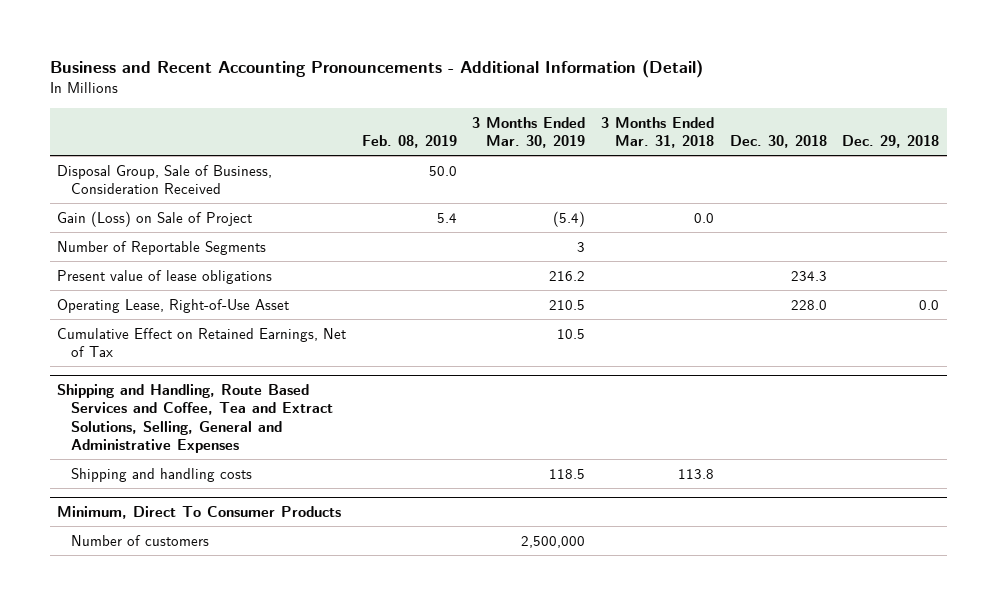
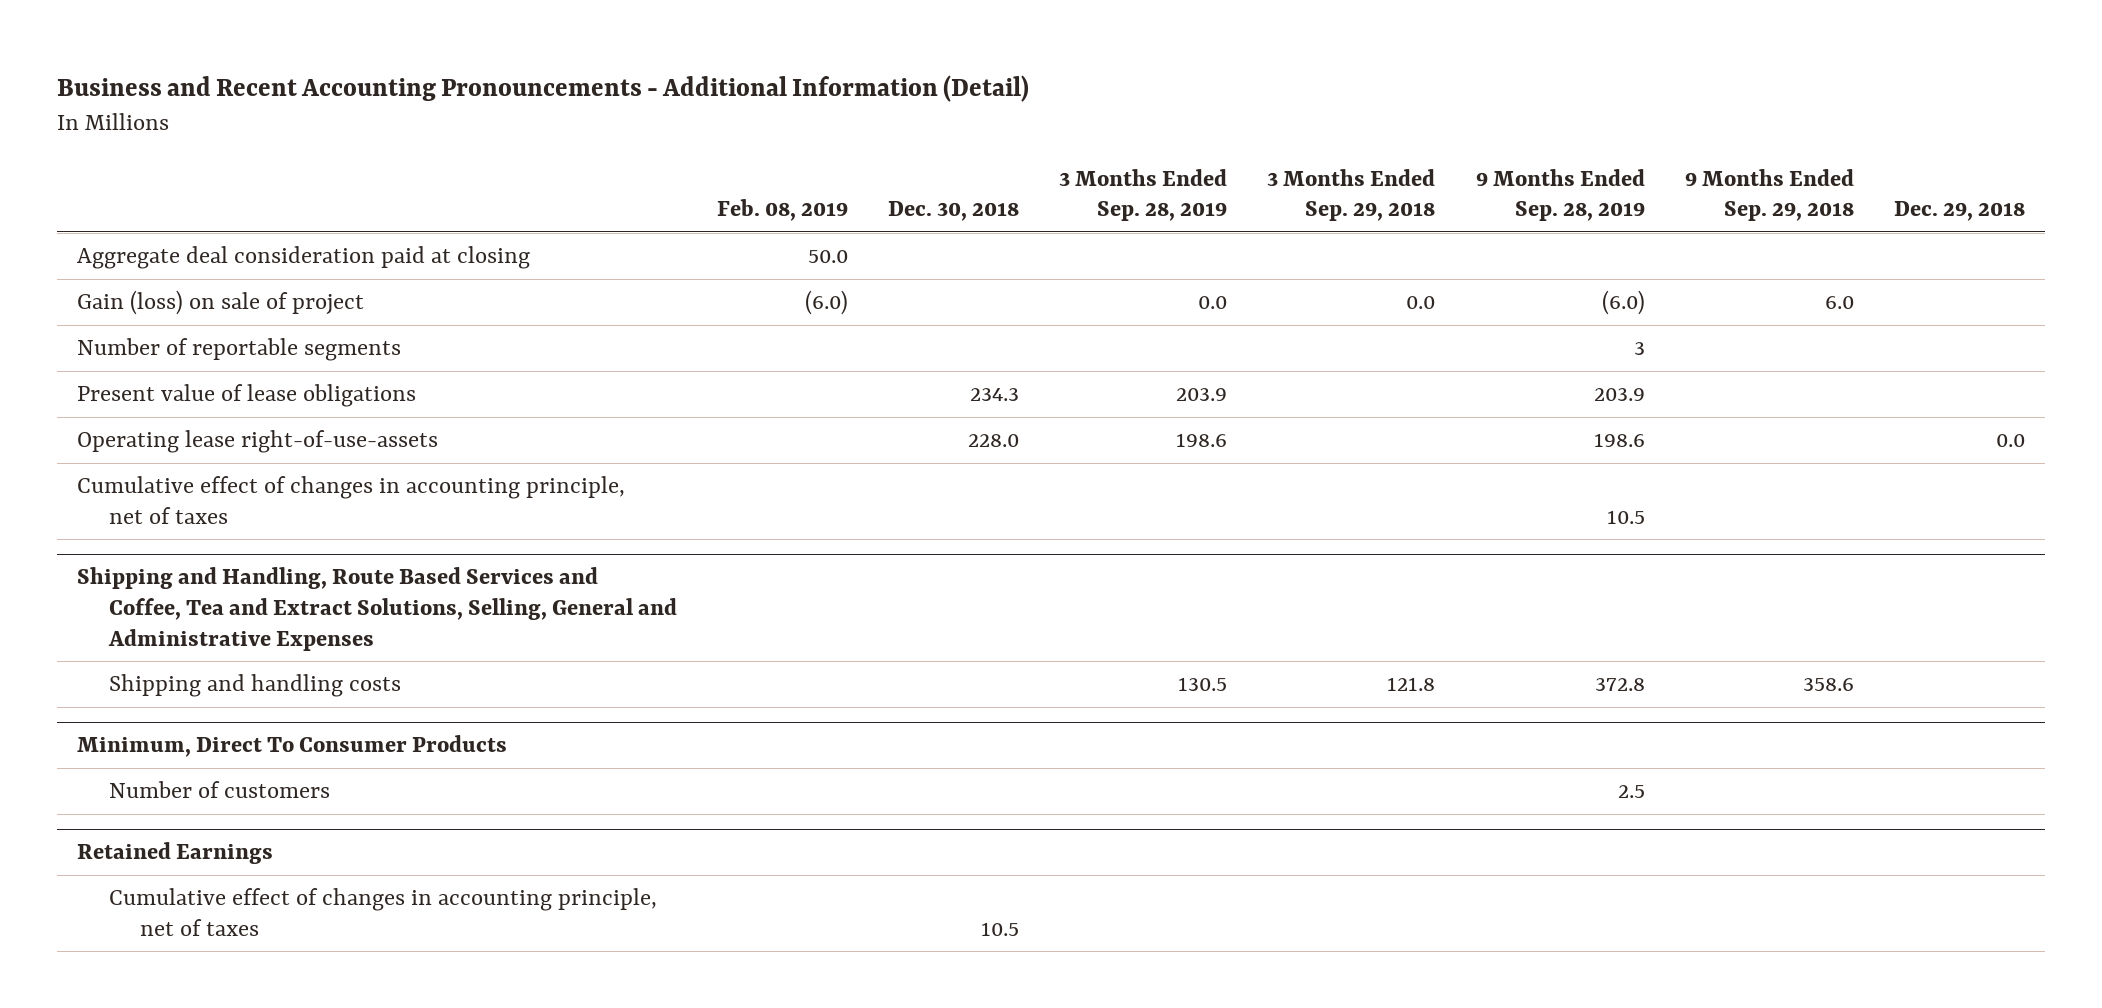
- | Feb. 08, 2019 | 3 Months Ended Mar. 30, 2019 | 3 Months Ended Mar. 31, 2018 | Dec. 30, 2018 | Dec. 29, 2018
+ | Feb. 08, 2019 | Dec. 30, 2018 | 3 Months Ended Sep. 28, 2019 | 3 Months Ended Sep. 29, 2018 | 9 Months Ended Sep. 28, 2019 | 9 Months Ended Sep. 29, 2018 | Dec. 29, 2018
- Disposal Group, Sale of Business, Consideration Received | 50.0 | | | |
- Gain (Loss) on Sale of Project | 5.4 | (5.4) | 0.0 | |
- Number of Reportable Segments | | 3 | | |
+ Aggregate deal consideration paid at closing | 50.0 | | | | | |
+ Gain (loss) on sale of project | (6.0) | | 0.0 | 0.0 | (6.0) | 6.0 |
+ Number of reportable segments | | | | | 3 | |
- Operating Lease, Right-of-Use Asset | | 210.5 | | 228.0 | 0.0
- Cumulative Effect on Retained Earnings, Net of Tax | | 10.5 | | |
+ Operating lease right-of-use-assets | | 228.0 | 198.6 | | 198.6 | | 0.0
+ Cumulative effect of changes in accounting principle, net of taxes | | | | | 10.5 | |
+ Retained Earnings
+ Cumulative effect of changes in accounting principle, net of taxes | | 10.5 | | | | |

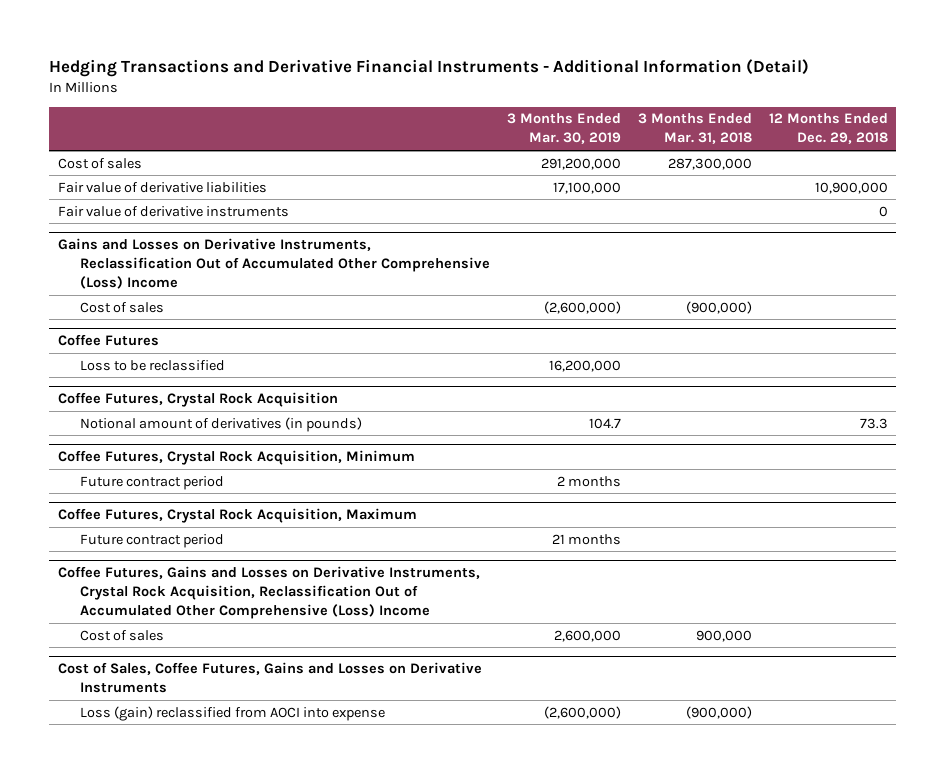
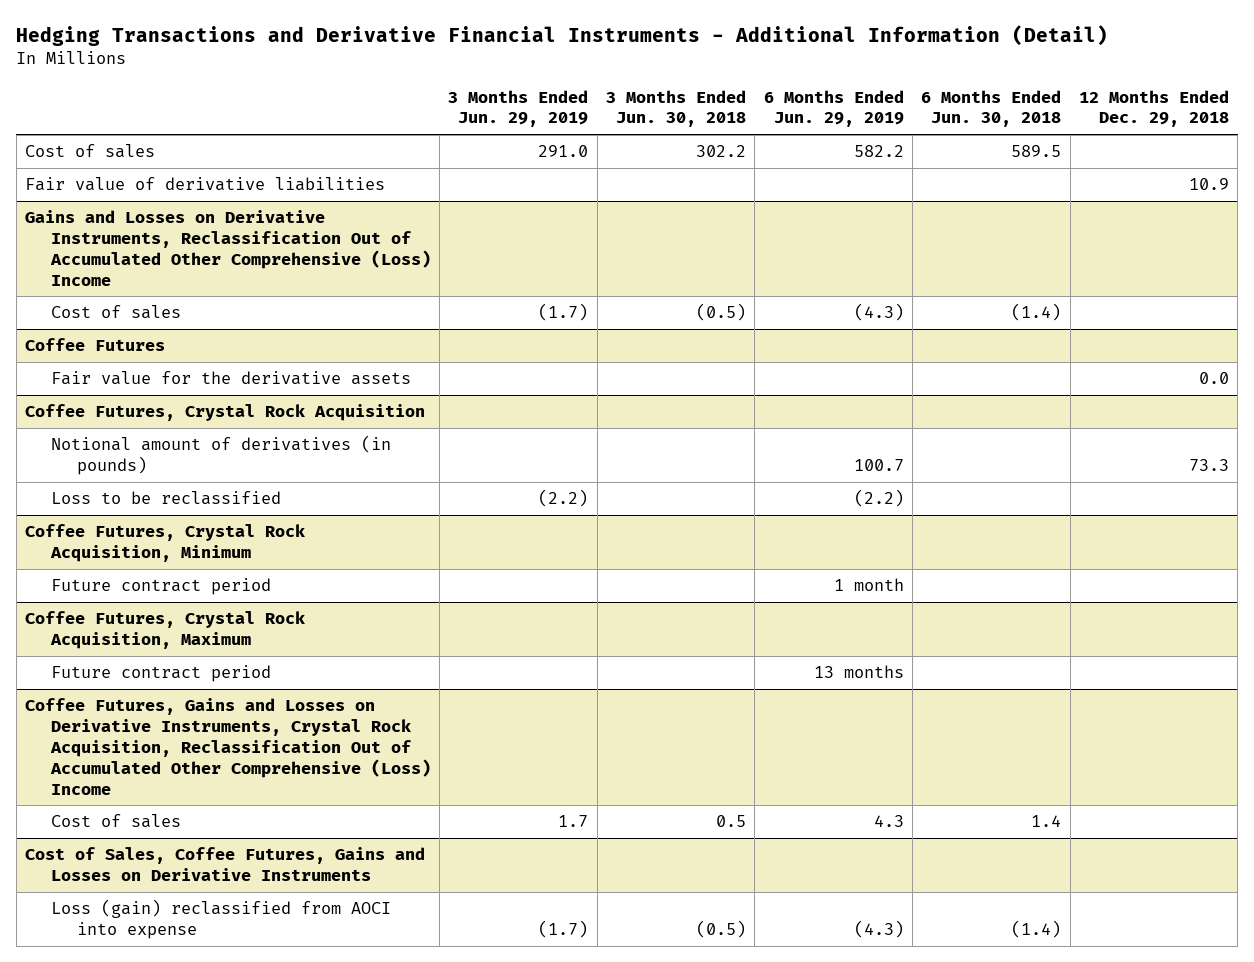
- | 3 Months Ended Mar. 30, 2019 | 3 Months Ended Mar. 31, 2018 | 12 Months Ended Dec. 29, 2018
+ | 3 Months Ended Jun. 29, 2019 | 3 Months Ended Jun. 30, 2018 | 6 Months Ended Jun. 29, 2019 | 6 Months Ended Jun. 30, 2018 | 12 Months Ended Dec. 29, 2018
- Fair value of derivative liabilities | 17,100,000 | | 10,900,000
- Fair value of derivative instruments | | | 0
+ Fair value of derivative liabilities | | | | | 10.9
@ Coffee Futures
- Loss to be reclassified | 16,200,000 | |
+ Fair value for the derivative assets | | | | | 0.0
@ Coffee Futures, Crystal Rock Acquisition
+ Loss to be reclassified | (2.2) | | (2.2) | |

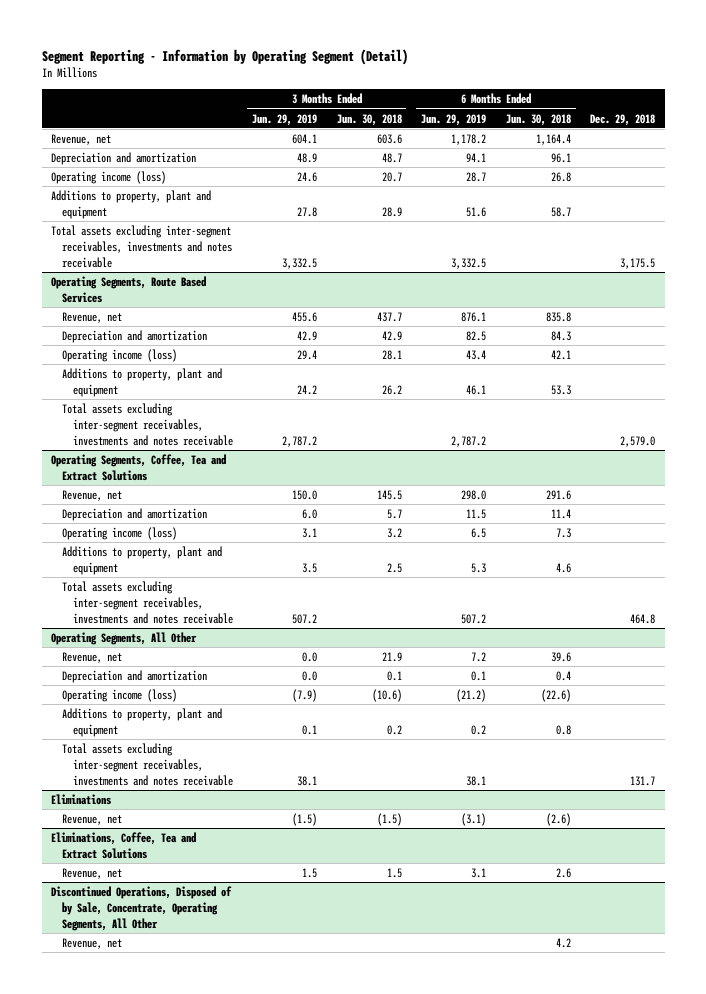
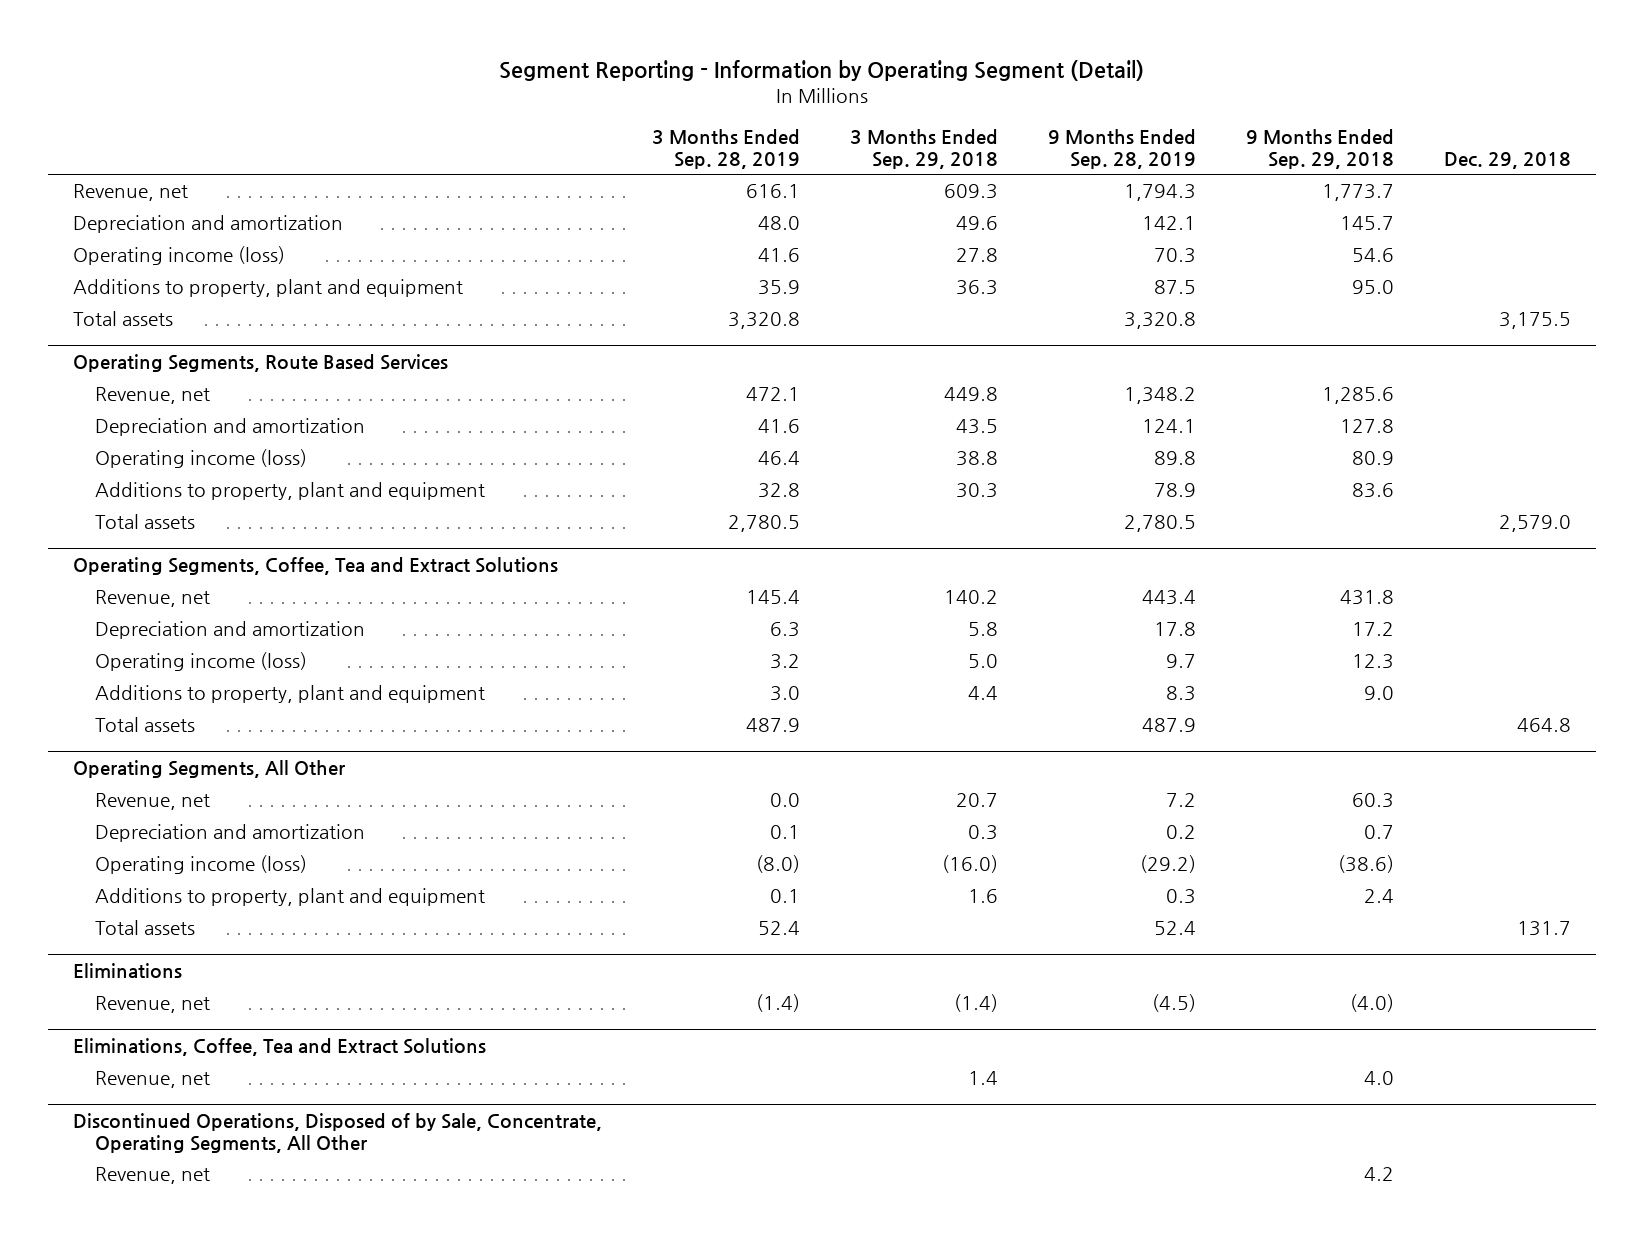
- | 3 Months Ended Jun. 29, 2019 | 3 Months Ended Jun. 30, 2018 | 6 Months Ended Jun. 29, 2019 | 6 Months Ended Jun. 30, 2018 | Dec. 29, 2018
+ | 3 Months Ended Sep. 28, 2019 | 3 Months Ended Sep. 29, 2018 | 9 Months Ended Sep. 28, 2019 | 9 Months Ended Sep. 29, 2018 | Dec. 29, 2018
- Total assets excluding inter-segment receivables, investments and notes receivable | 3,332.5 | | 3,332.5 | | 3,175.5
+ Total assets | 3,320.8 | | 3,320.8 | | 3,175.5
@ Operating Segments, Route Based Services
- Total assets excluding inter-segment receivables, investments and notes receivable | 2,787.2 | | 2,787.2 | | 2,579.0
+ Total assets | 2,780.5 | | 2,780.5 | | 2,579.0
@ Operating Segments, Coffee, Tea and Extract Solutions
- Total assets excluding inter-segment receivables, investments and notes receivable | 507.2 | | 507.2 | | 464.8
+ Total assets | 487.9 | | 487.9 | | 464.8
@ Operating Segments, All Other
- Total assets excluding inter-segment receivables, investments and notes receivable | 38.1 | | 38.1 | | 131.7
+ Total assets | 52.4 | | 52.4 | | 131.7

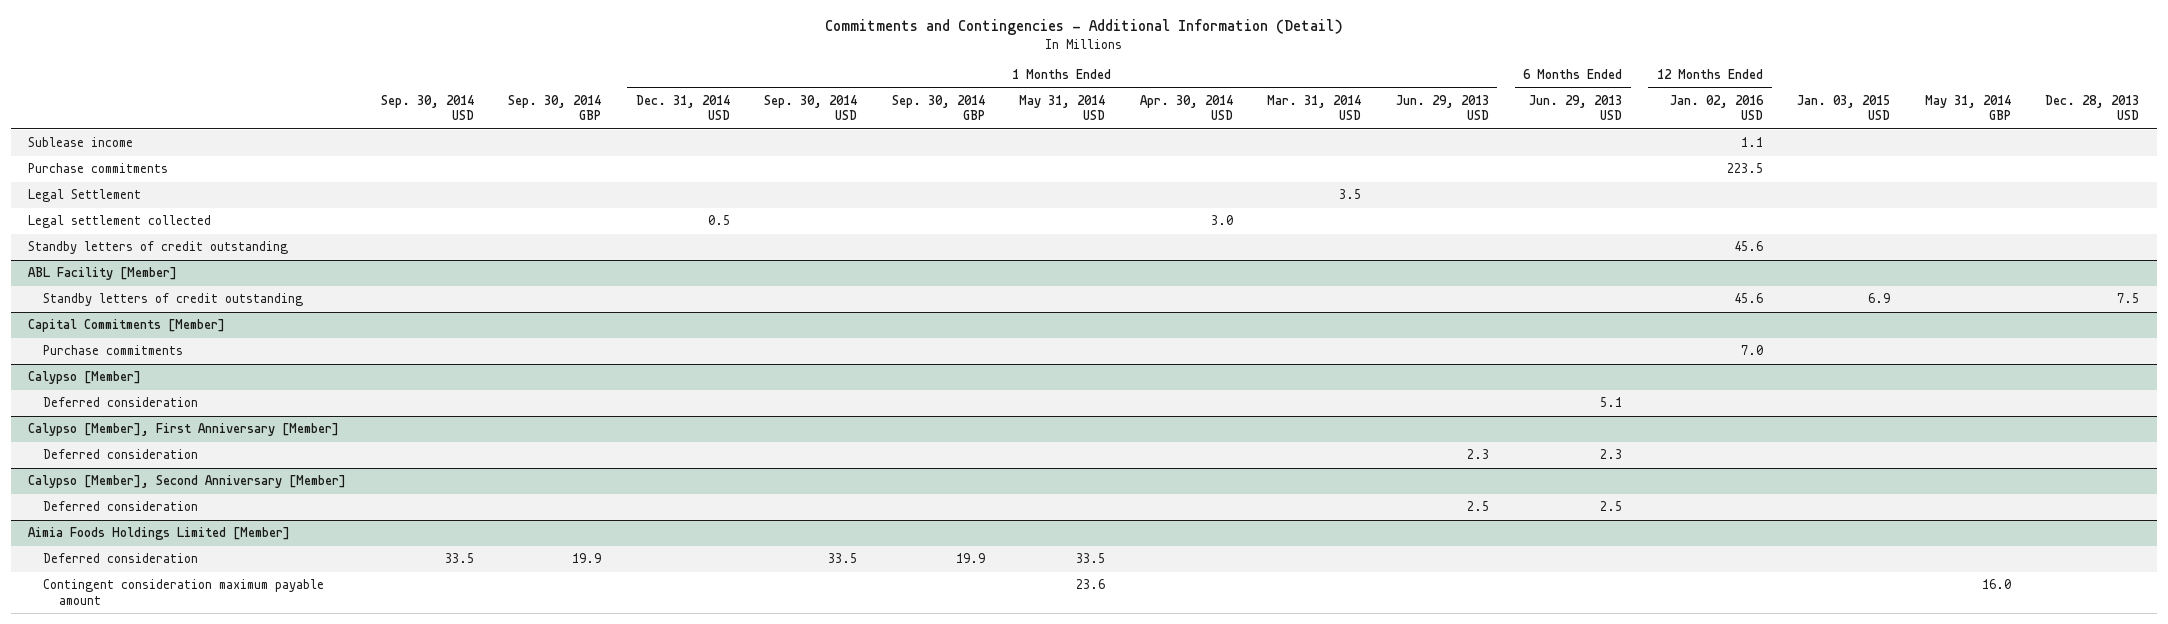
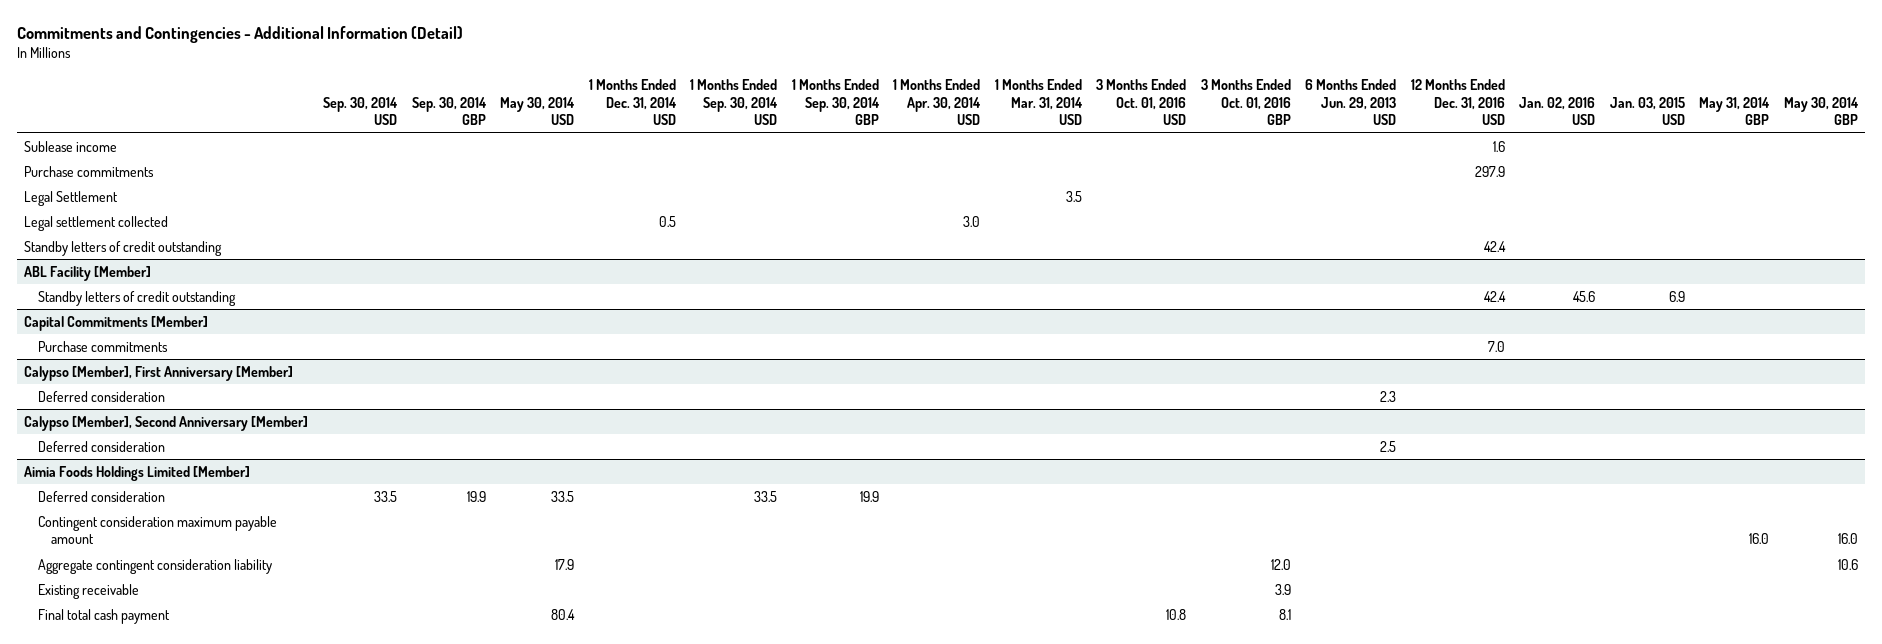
- | Sep. 30, 2014 USD | Sep. 30, 2014 GBP | 1 Months Ended Dec. 31, 2014 USD | 1 Months Ended Sep. 30, 2014 USD | 1 Months Ended Sep. 30, 2014 GBP | 1 Months Ended May 31, 2014 USD | 1 Months Ended Apr. 30, 2014 USD | 1 Months Ended Mar. 31, 2014 USD | 1 Months Ended Jun. 29, 2013 USD | 6 Months Ended Jun. 29, 2013 USD | 12 Months Ended Jan. 02, 2016 USD | Jan. 03, 2015 USD | May 31, 2014 GBP | Dec. 28, 2013 USD
+ | Sep. 30, 2014 USD | Sep. 30, 2014 GBP | May 30, 2014 USD | 1 Months Ended Dec. 31, 2014 USD | 1 Months Ended Sep. 30, 2014 USD | 1 Months Ended Sep. 30, 2014 GBP | 1 Months Ended Apr. 30, 2014 USD | 1 Months Ended Mar. 31, 2014 USD | 3 Months Ended Oct. 01, 2016 USD | 3 Months Ended Oct. 01, 2016 GBP | 6 Months Ended Jun. 29, 2013 USD | 12 Months Ended Dec. 31, 2016 USD | Jan. 02, 2016 USD | Jan. 03, 2015 USD | May 31, 2014 GBP | May 30, 2014 GBP
- Calypso [Member]
- Deferred consideration | | | | | | | | | | 5.1 | | | |
@ Aimia Foods Holdings Limited [Member]
+ Aggregate contingent consideration liability | | | 17.9 | | | | | | | 12.0 | | | | | | 10.6
+ Existing receivable | | | | | | | | | | 3.9 | | | | | |
+ Final total cash payment | | | 80.4 | | | | | | 10.8 | 8.1 | | | | | |

